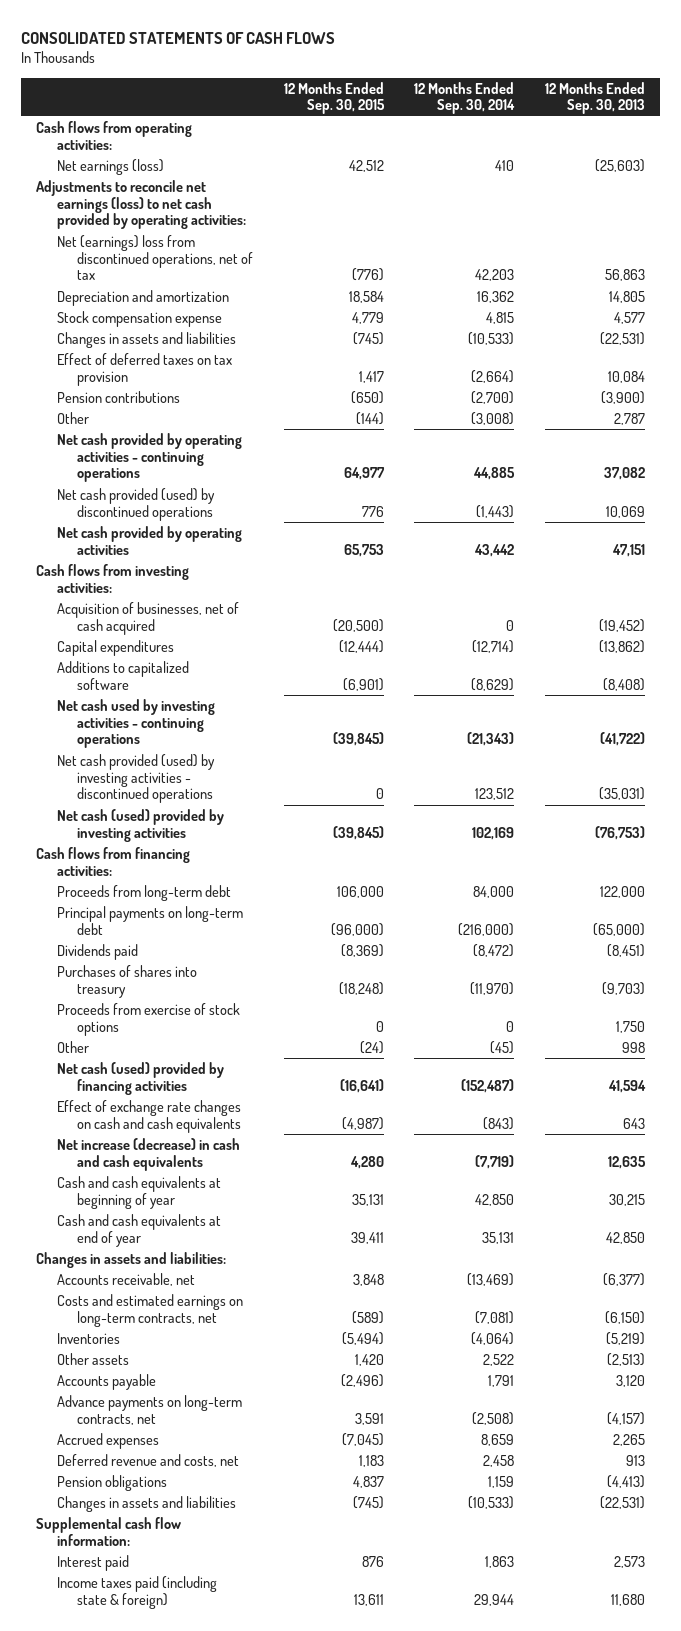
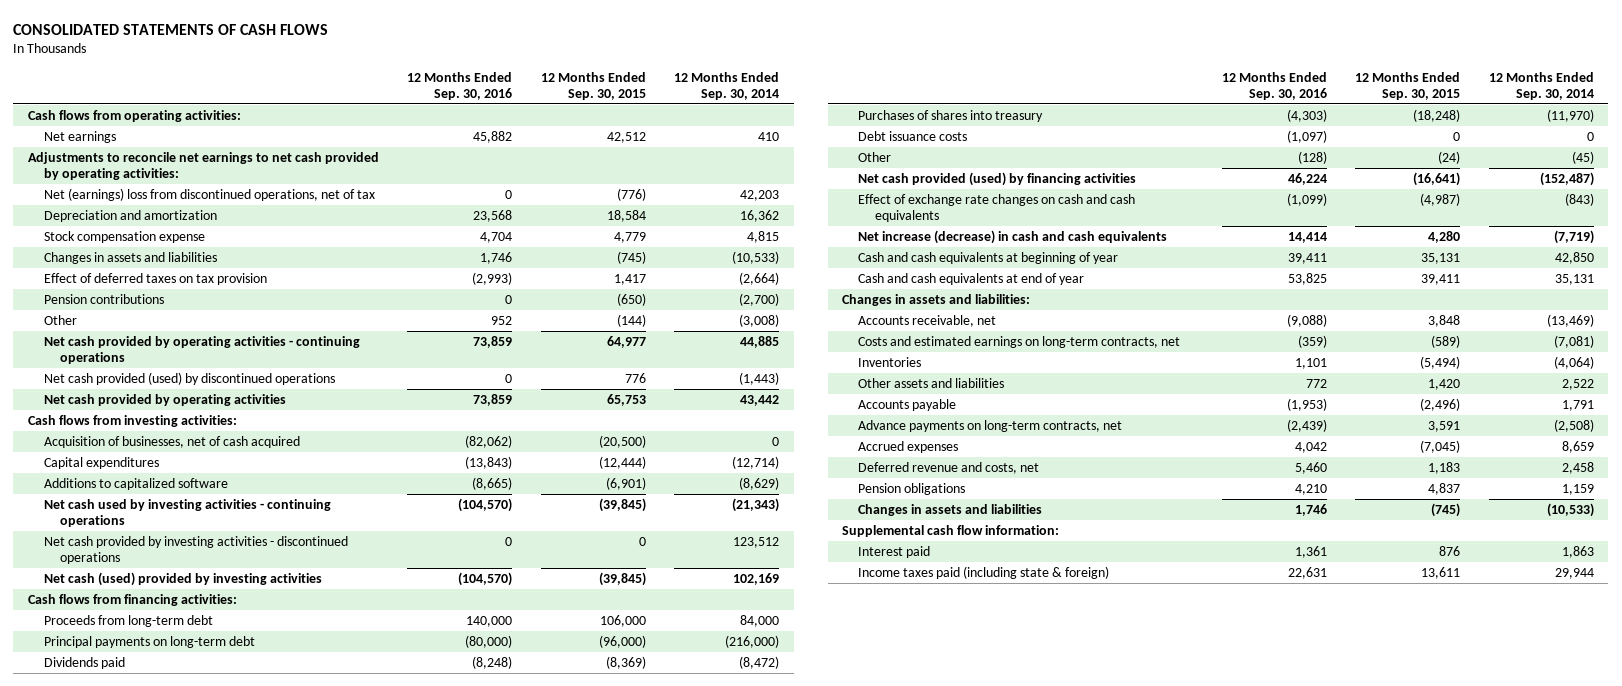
- | 12 Months Ended Sep. 30, 2015 | 12 Months Ended Sep. 30, 2014 | 12 Months Ended Sep. 30, 2013
+ | 12 Months Ended Sep. 30, 2016 | 12 Months Ended Sep. 30, 2015 | 12 Months Ended Sep. 30, 2014
- Net earnings (loss) | 42,512 | 410 | (25,603)
- Adjustments to reconcile net earnings (loss) to net cash provided by operating activities:
+ Net earnings | 45,882 | 42,512 | 410
+ Adjustments to reconcile net earnings to net cash provided by operating activities:
- Net cash provided (used) by investing activities - discontinued operations | 0 | 123,512 | (35,031)
+ Net cash provided by investing activities - discontinued operations | 0 | 0 | 123,512
- Proceeds from exercise of stock options | 0 | 0 | 1,750
+ Debt issuance costs | (1,097) | 0 | 0
- Net cash (used) provided by financing activities | (16,641) | (152,487) | 41,594
+ Net cash provided (used) by financing activities | 46,224 | (16,641) | (152,487)
- Other assets | 1,420 | 2,522 | (2,513)
+ Other assets and liabilities | 772 | 1,420 | 2,522

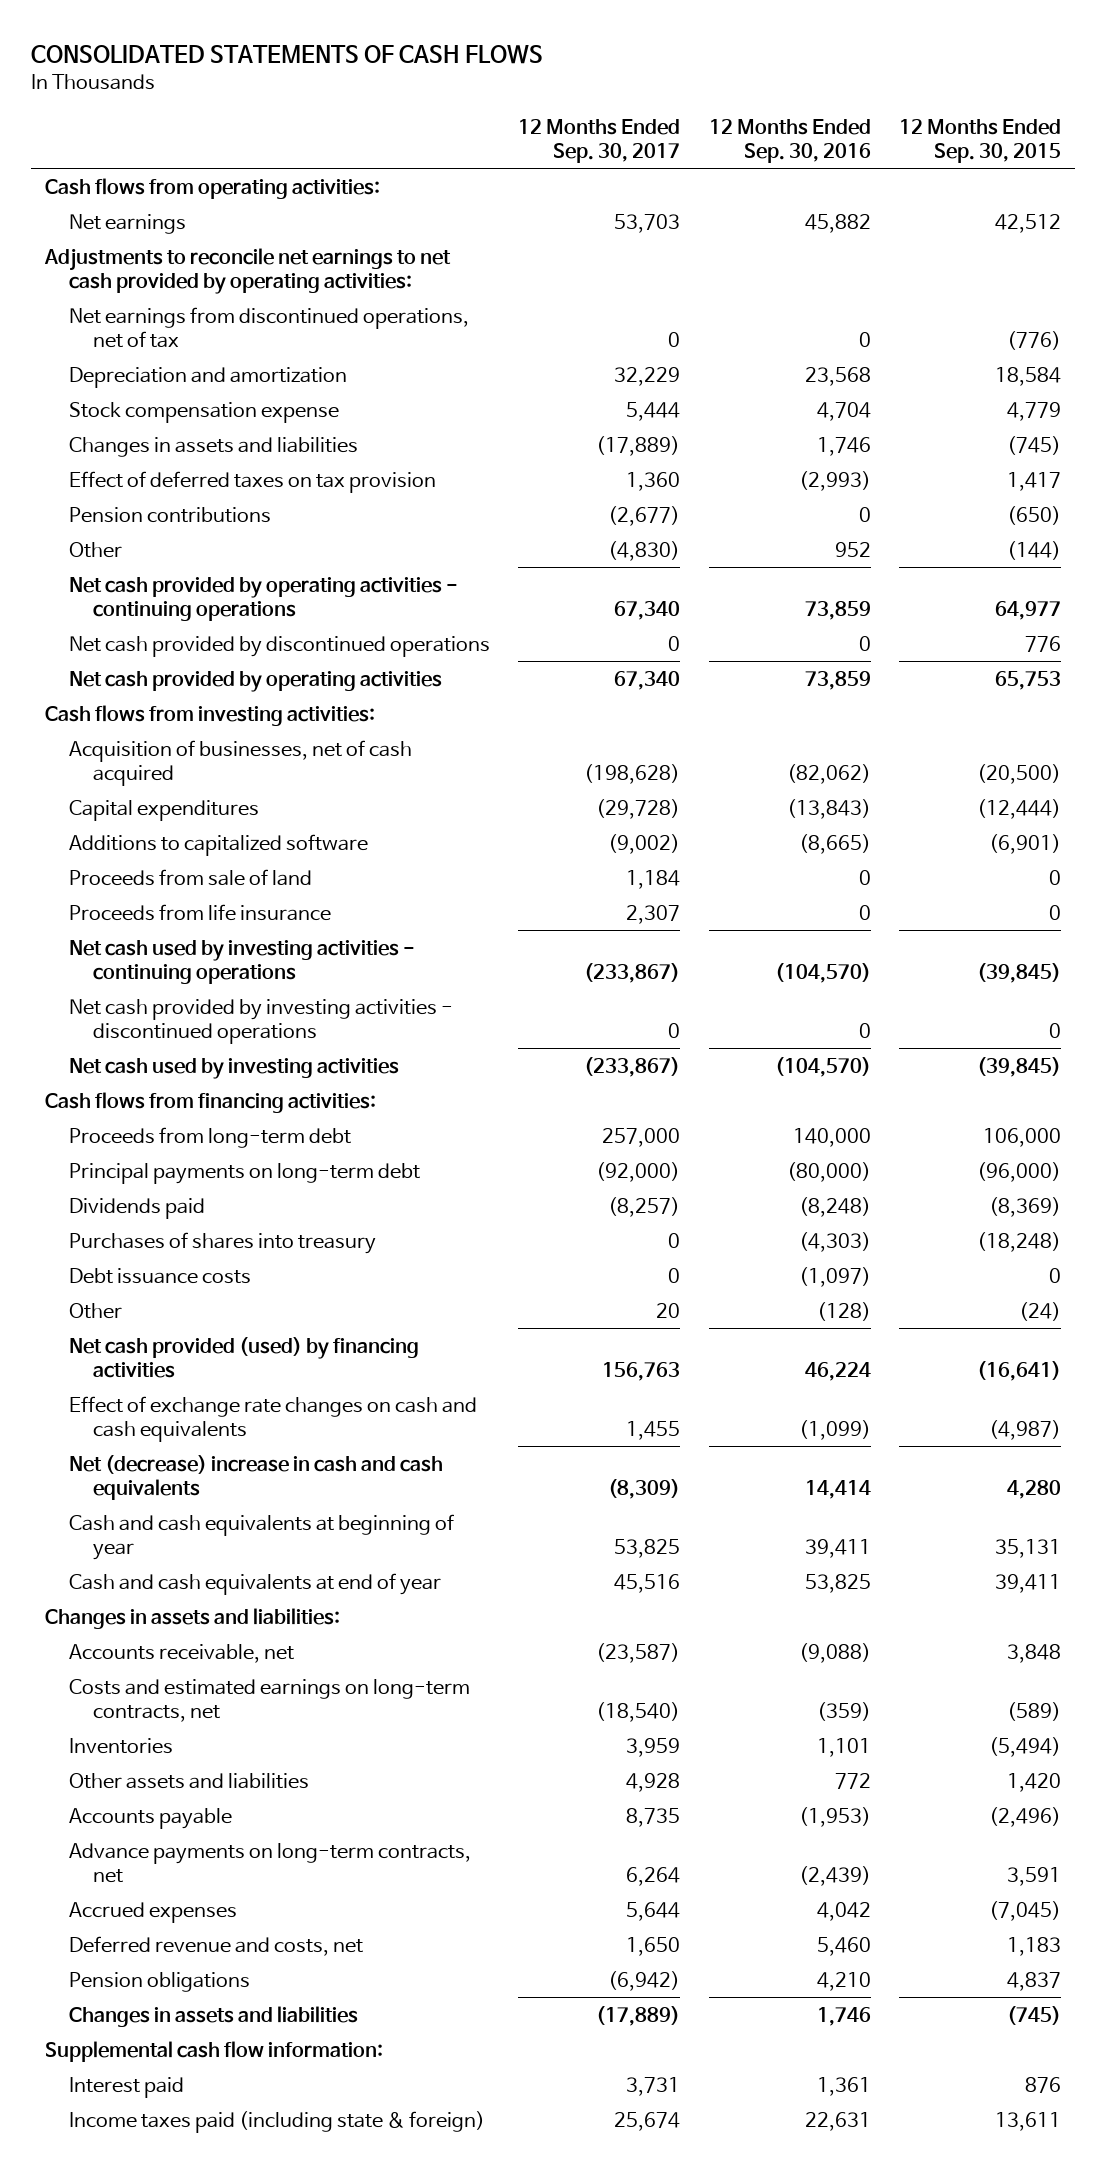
- | 12 Months Ended Sep. 30, 2016 | 12 Months Ended Sep. 30, 2015 | 12 Months Ended Sep. 30, 2014
+ | 12 Months Ended Sep. 30, 2017 | 12 Months Ended Sep. 30, 2016 | 12 Months Ended Sep. 30, 2015
- Net (earnings) loss from discontinued operations, net of tax | 0 | (776) | 42,203
+ Net earnings from discontinued operations, net of tax | 0 | 0 | (776)
- Net cash provided (used) by discontinued operations | 0 | 776 | (1,443)
+ Net cash provided by discontinued operations | 0 | 0 | 776
+ Proceeds from sale of land | 1,184 | 0 | 0
+ Proceeds from life insurance | 2,307 | 0 | 0
- Net cash (used) provided by investing activities | (104,570) | (39,845) | 102,169
+ Net cash used by investing activities | (233,867) | (104,570) | (39,845)
- Net increase (decrease) in cash and cash equivalents | 14,414 | 4,280 | (7,719)
+ Net (decrease) increase in cash and cash equivalents | (8,309) | 14,414 | 4,280

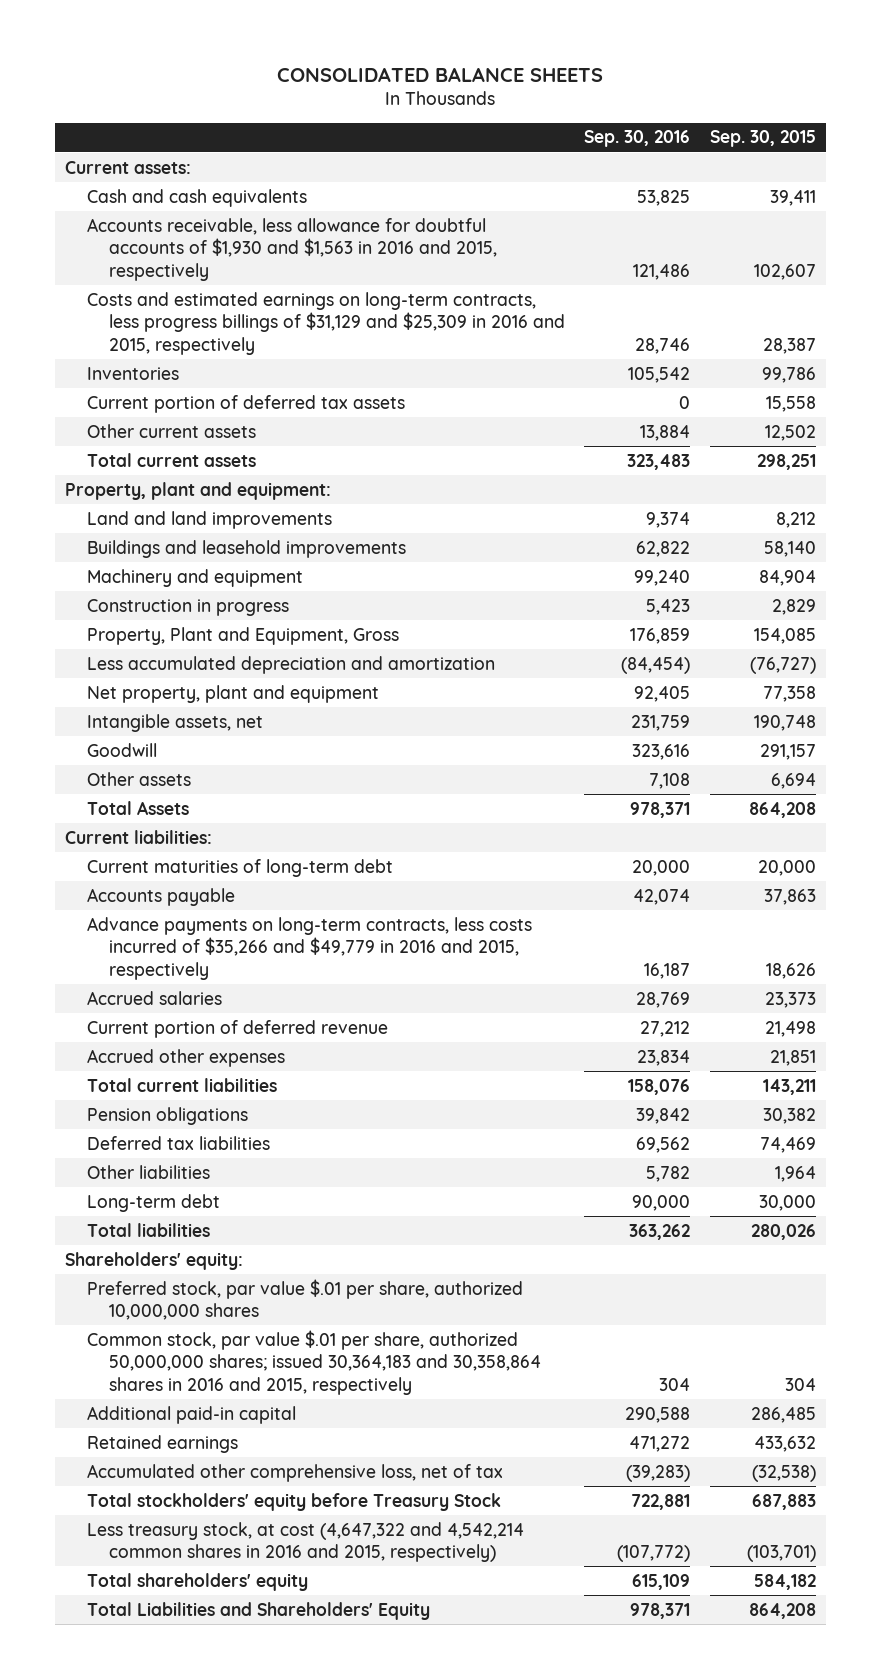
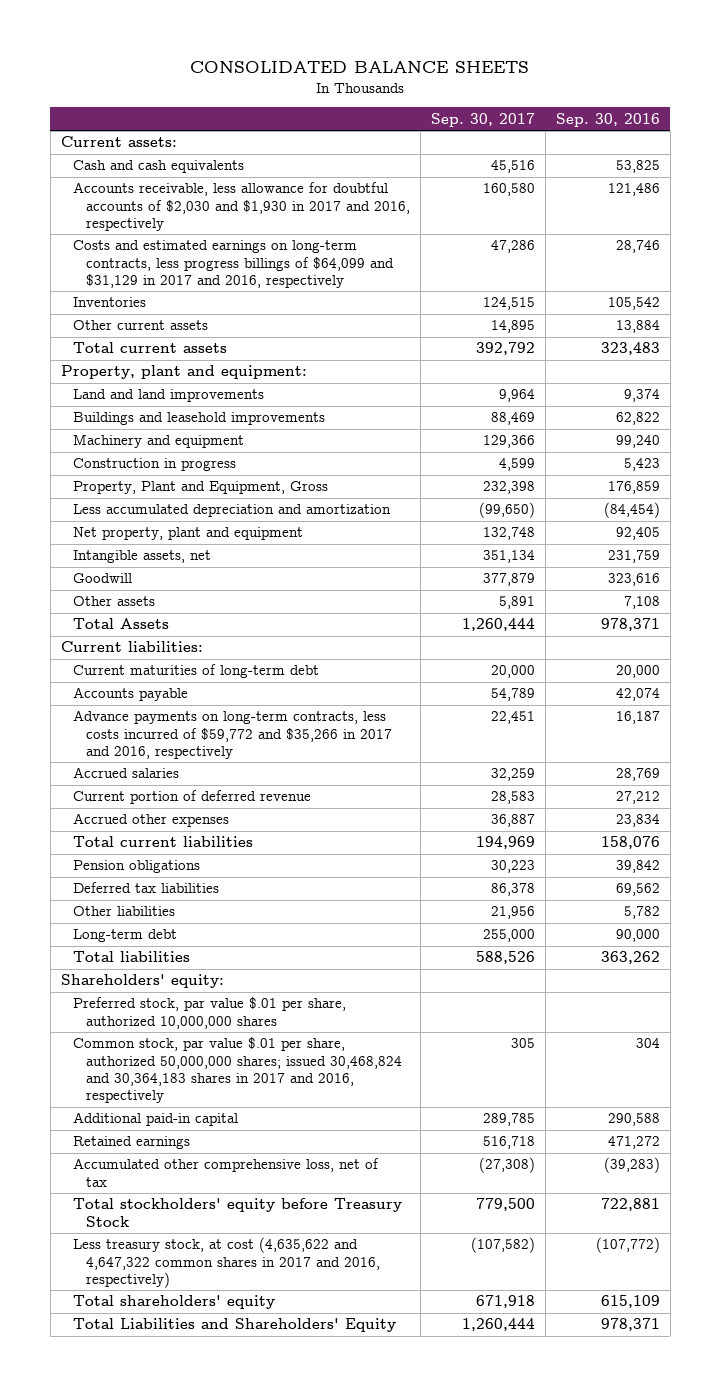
- | Sep. 30, 2016 | Sep. 30, 2015
+ | Sep. 30, 2017 | Sep. 30, 2016
- Accounts receivable, less allowance for doubtful accounts of $1,930 and $1,563 in 2016 and 2015, respectively | 121,486 | 102,607
- Costs and estimated earnings on long-term contracts, less progress billings of $31,129 and $25,309 in 2016 and 2015, respectively | 28,746 | 28,387
+ Accounts receivable, less allowance for doubtful accounts of $2,030 and $1,930 in 2017 and 2016, respectively | 160,580 | 121,486
+ Costs and estimated earnings on long-term contracts, less progress billings of $64,099 and $31,129 in 2017 and 2016, respectively | 47,286 | 28,746
- Current portion of deferred tax assets | 0 | 15,558
- Advance payments on long-term contracts, less costs incurred of $35,266 and $49,779 in 2016 and 2015, respectively | 16,187 | 18,626
+ Advance payments on long-term contracts, less costs incurred of $59,772 and $35,266 in 2017 and 2016, respectively | 22,451 | 16,187
- Common stock, par value $.01 per share, authorized 50,000,000 shares; issued 30,364,183 and 30,358,864 shares in 2016 and 2015, respectively | 304 | 304
+ Common stock, par value $.01 per share, authorized 50,000,000 shares; issued 30,468,824 and 30,364,183 shares in 2017 and 2016, respectively | 305 | 304
- Less treasury stock, at cost (4,647,322 and 4,542,214 common shares in 2016 and 2015, respectively) | (107,772) | (103,701)
+ Less treasury stock, at cost (4,635,622 and 4,647,322 common shares in 2017 and 2016, respectively) | (107,582) | (107,772)

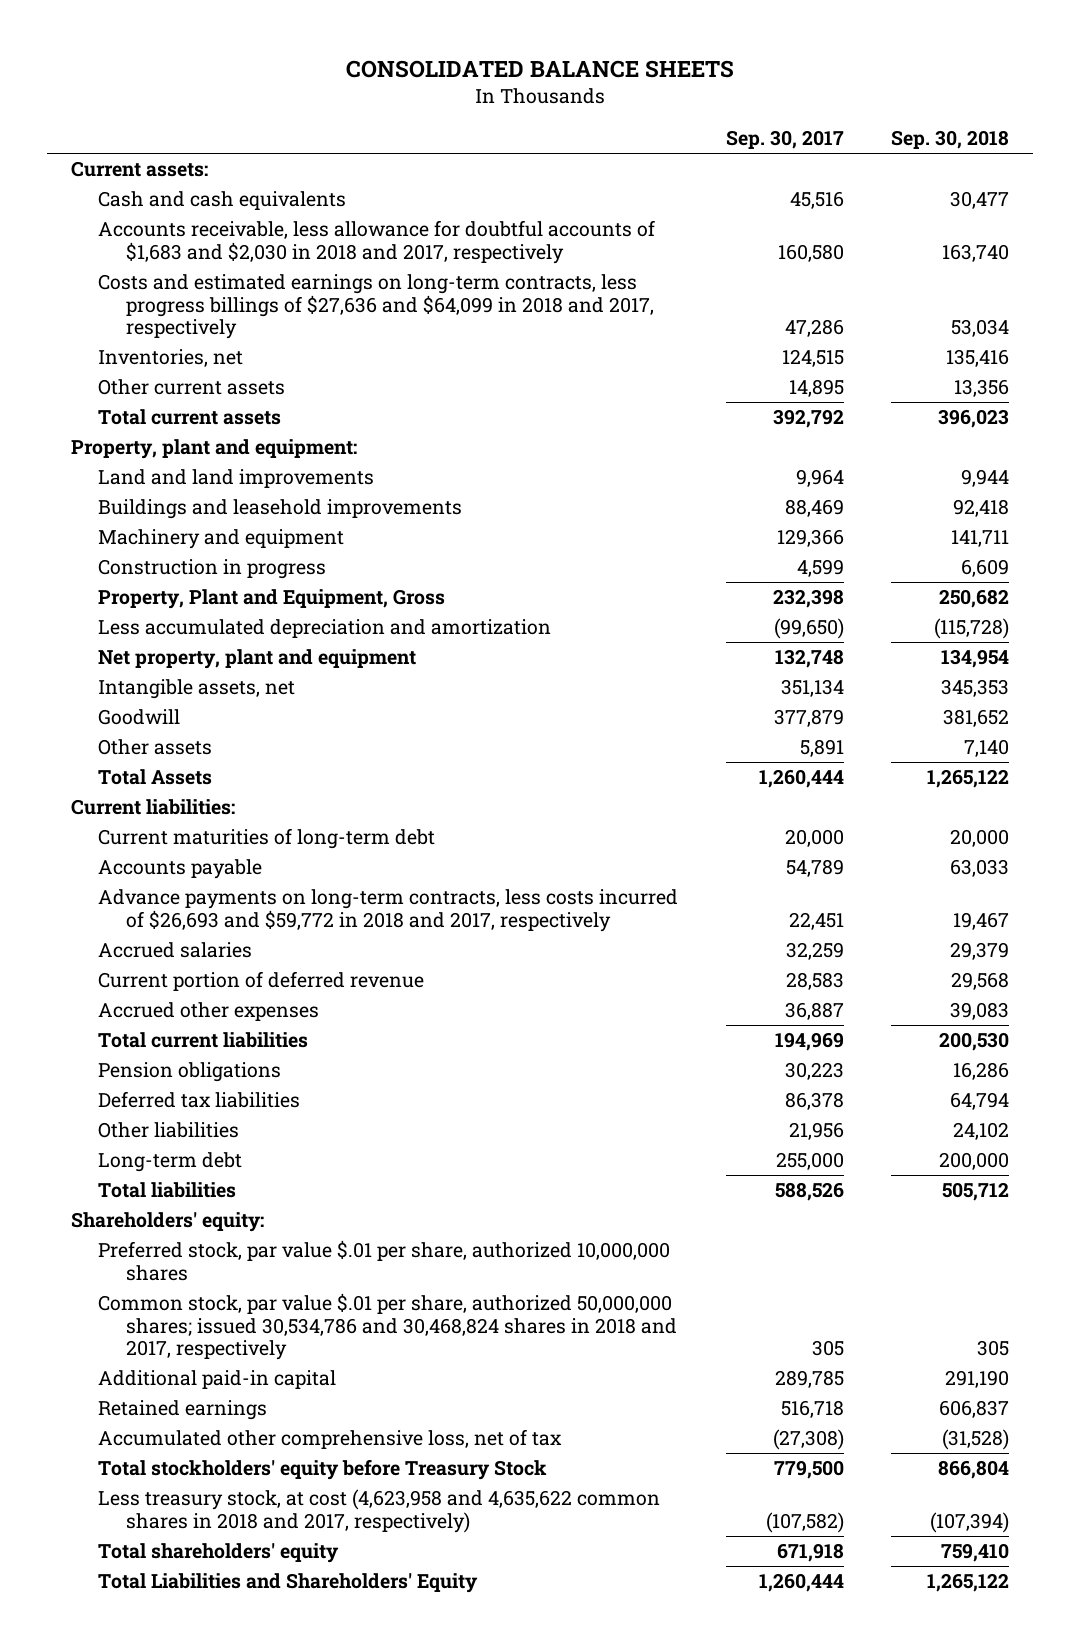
- | Sep. 30, 2017 | Sep. 30, 2016
+ | Sep. 30, 2017 | Sep. 30, 2018
- Accounts receivable, less allowance for doubtful accounts of $2,030 and $1,930 in 2017 and 2016, respectively | 160,580 | 121,486
- Costs and estimated earnings on long-term contracts, less progress billings of $64,099 and $31,129 in 2017 and 2016, respectively | 47,286 | 28,746
- Inventories | 124,515 | 105,542
+ Accounts receivable, less allowance for doubtful accounts of $1,683 and $2,030 in 2018 and 2017, respectively | 160,580 | 163,740
+ Costs and estimated earnings on long-term contracts, less progress billings of $27,636 and $64,099 in 2018 and 2017, respectively | 47,286 | 53,034
+ Inventories, net | 124,515 | 135,416
- Advance payments on long-term contracts, less costs incurred of $59,772 and $35,266 in 2017 and 2016, respectively | 22,451 | 16,187
+ Advance payments on long-term contracts, less costs incurred of $26,693 and $59,772 in 2018 and 2017, respectively | 22,451 | 19,467
- Common stock, par value $.01 per share, authorized 50,000,000 shares; issued 30,468,824 and 30,364,183 shares in 2017 and 2016, respectively | 305 | 304
+ Common stock, par value $.01 per share, authorized 50,000,000 shares; issued 30,534,786 and 30,468,824 shares in 2018 and 2017, respectively | 305 | 305
- Less treasury stock, at cost (4,635,622 and 4,647,322 common shares in 2017 and 2016, respectively) | (107,582) | (107,772)
+ Less treasury stock, at cost (4,623,958 and 4,635,622 common shares in 2018 and 2017, respectively) | (107,582) | (107,394)

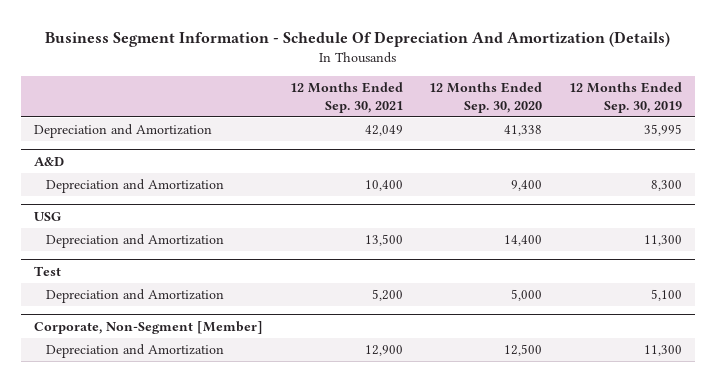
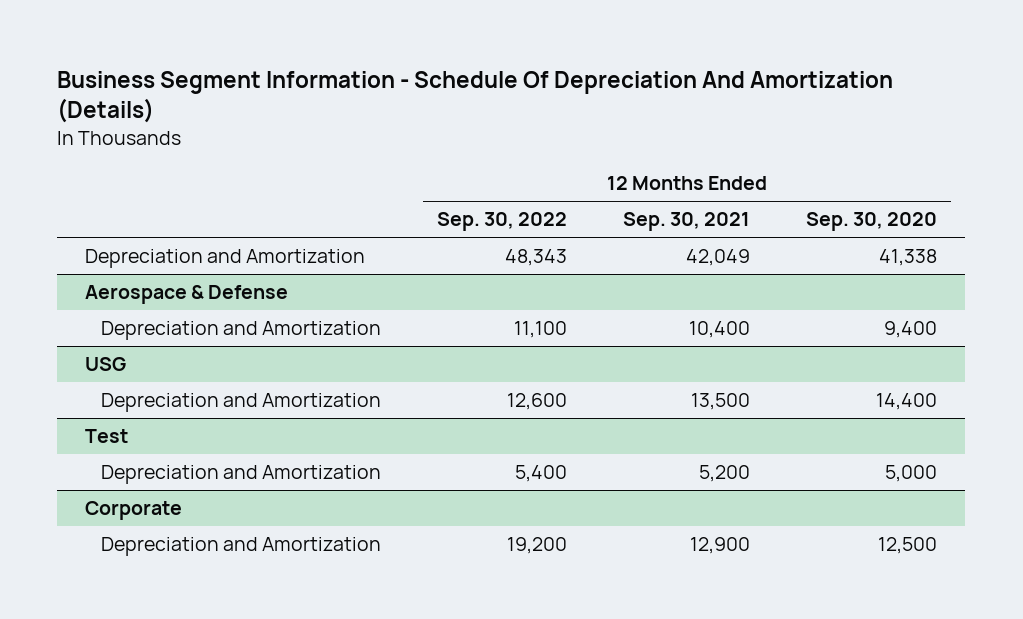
- | 12 Months Ended Sep. 30, 2021 | 12 Months Ended Sep. 30, 2020 | 12 Months Ended Sep. 30, 2019
+ | 12 Months Ended Sep. 30, 2022 | 12 Months Ended Sep. 30, 2021 | 12 Months Ended Sep. 30, 2020
- A&D
+ Aerospace & Defense
- Corporate, Non-Segment [Member]
+ Corporate

